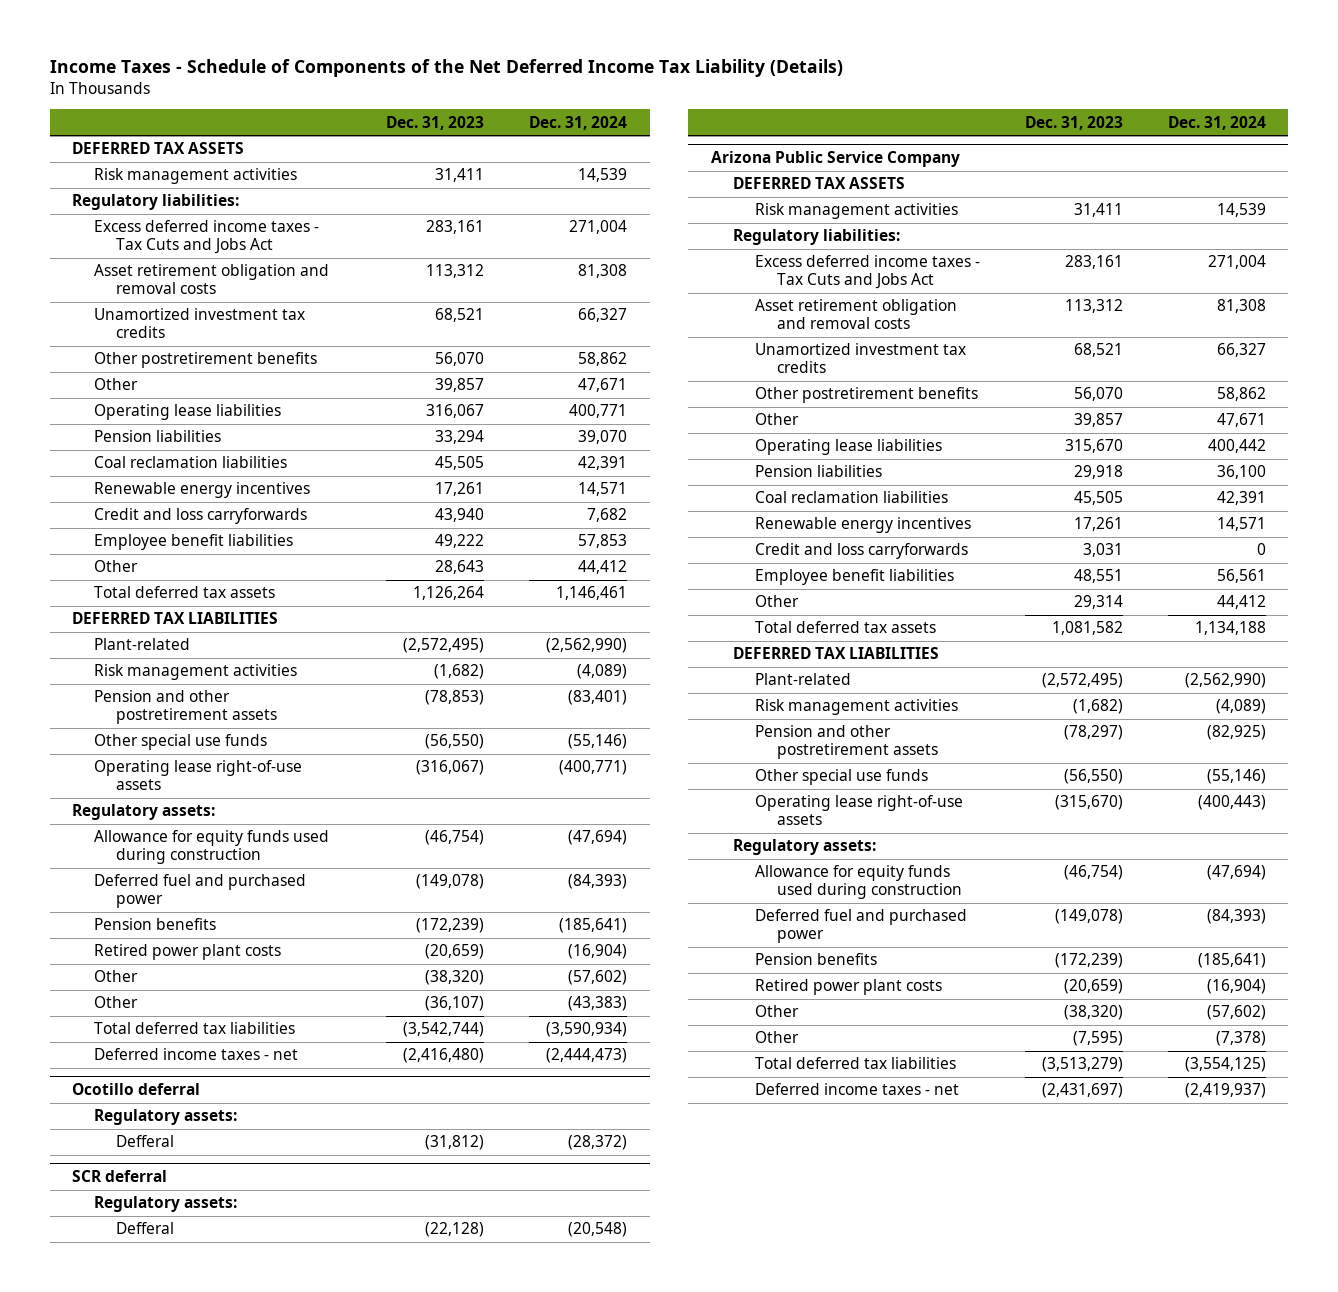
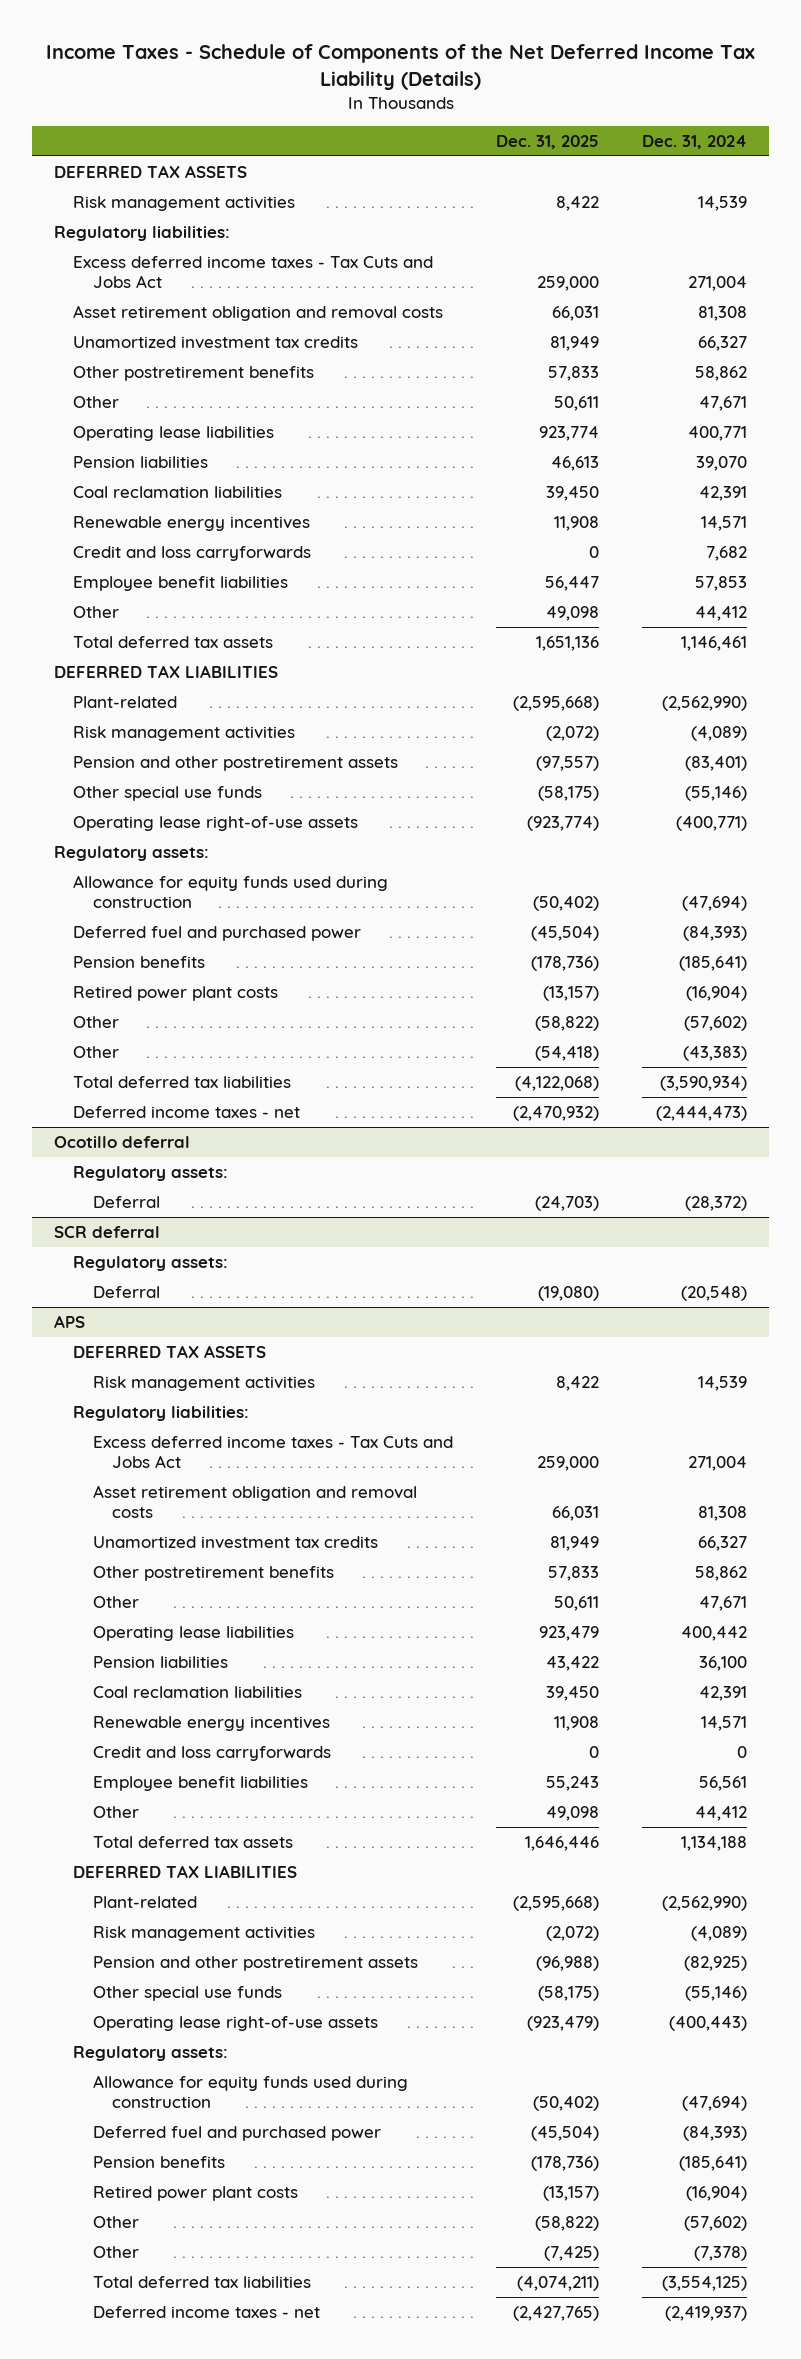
- | Dec. 31, 2023 | Dec. 31, 2024
+ | Dec. 31, 2025 | Dec. 31, 2024
@ Ocotillo deferral
- Defferal | (31,812) | (28,372)
+ Deferral | (24,703) | (28,372)
@ SCR deferral
- Defferal | (22,128) | (20,548)
- Arizona Public Service Company
@ SCR deferral
+ Deferral | (19,080) | (20,548)
+ APS

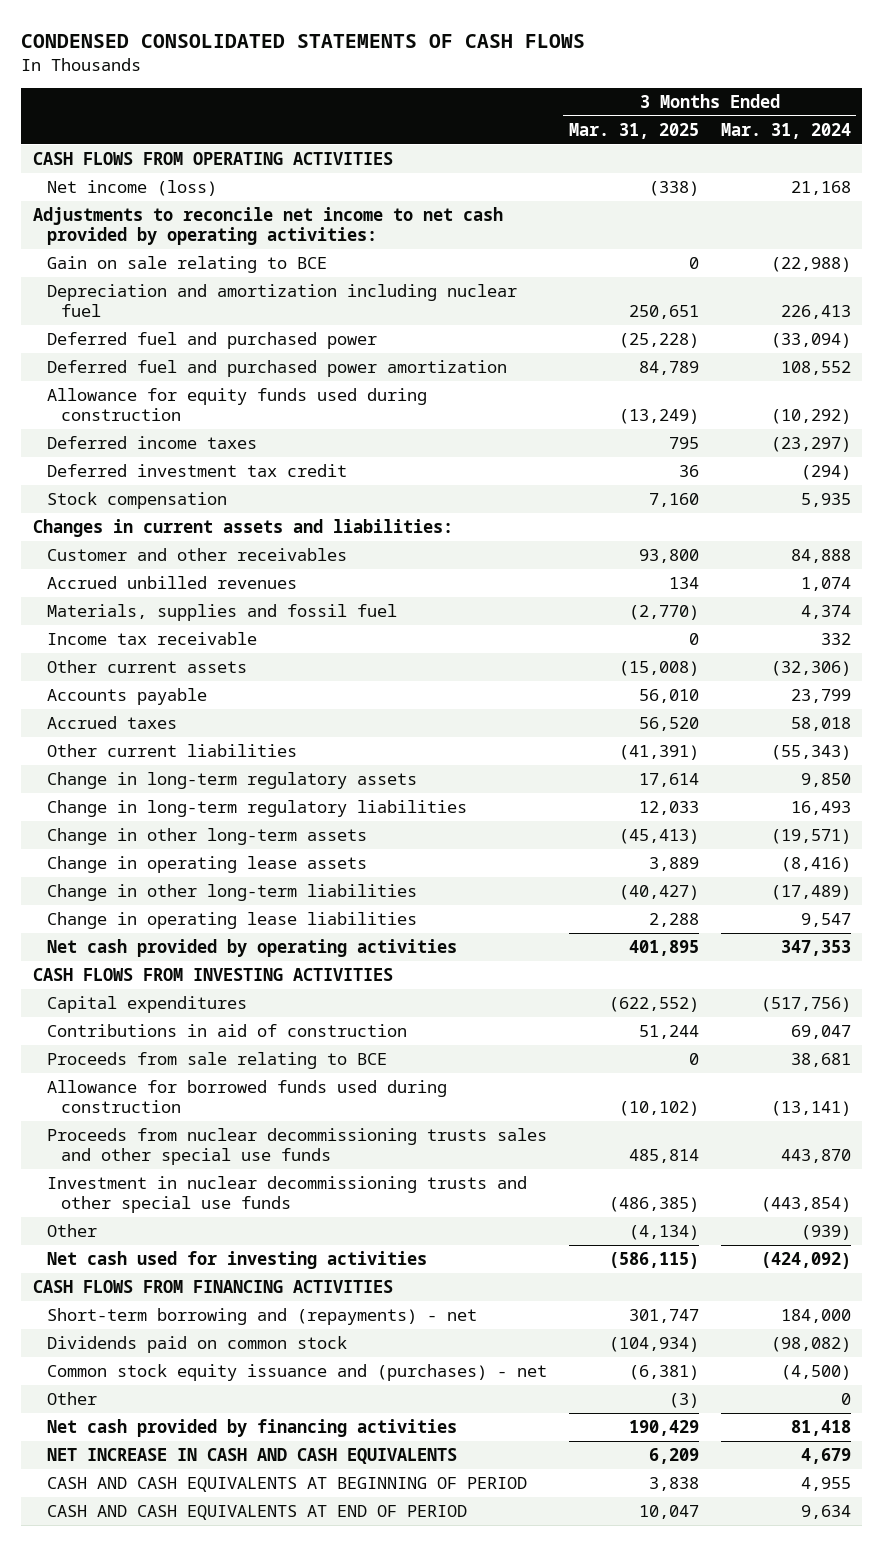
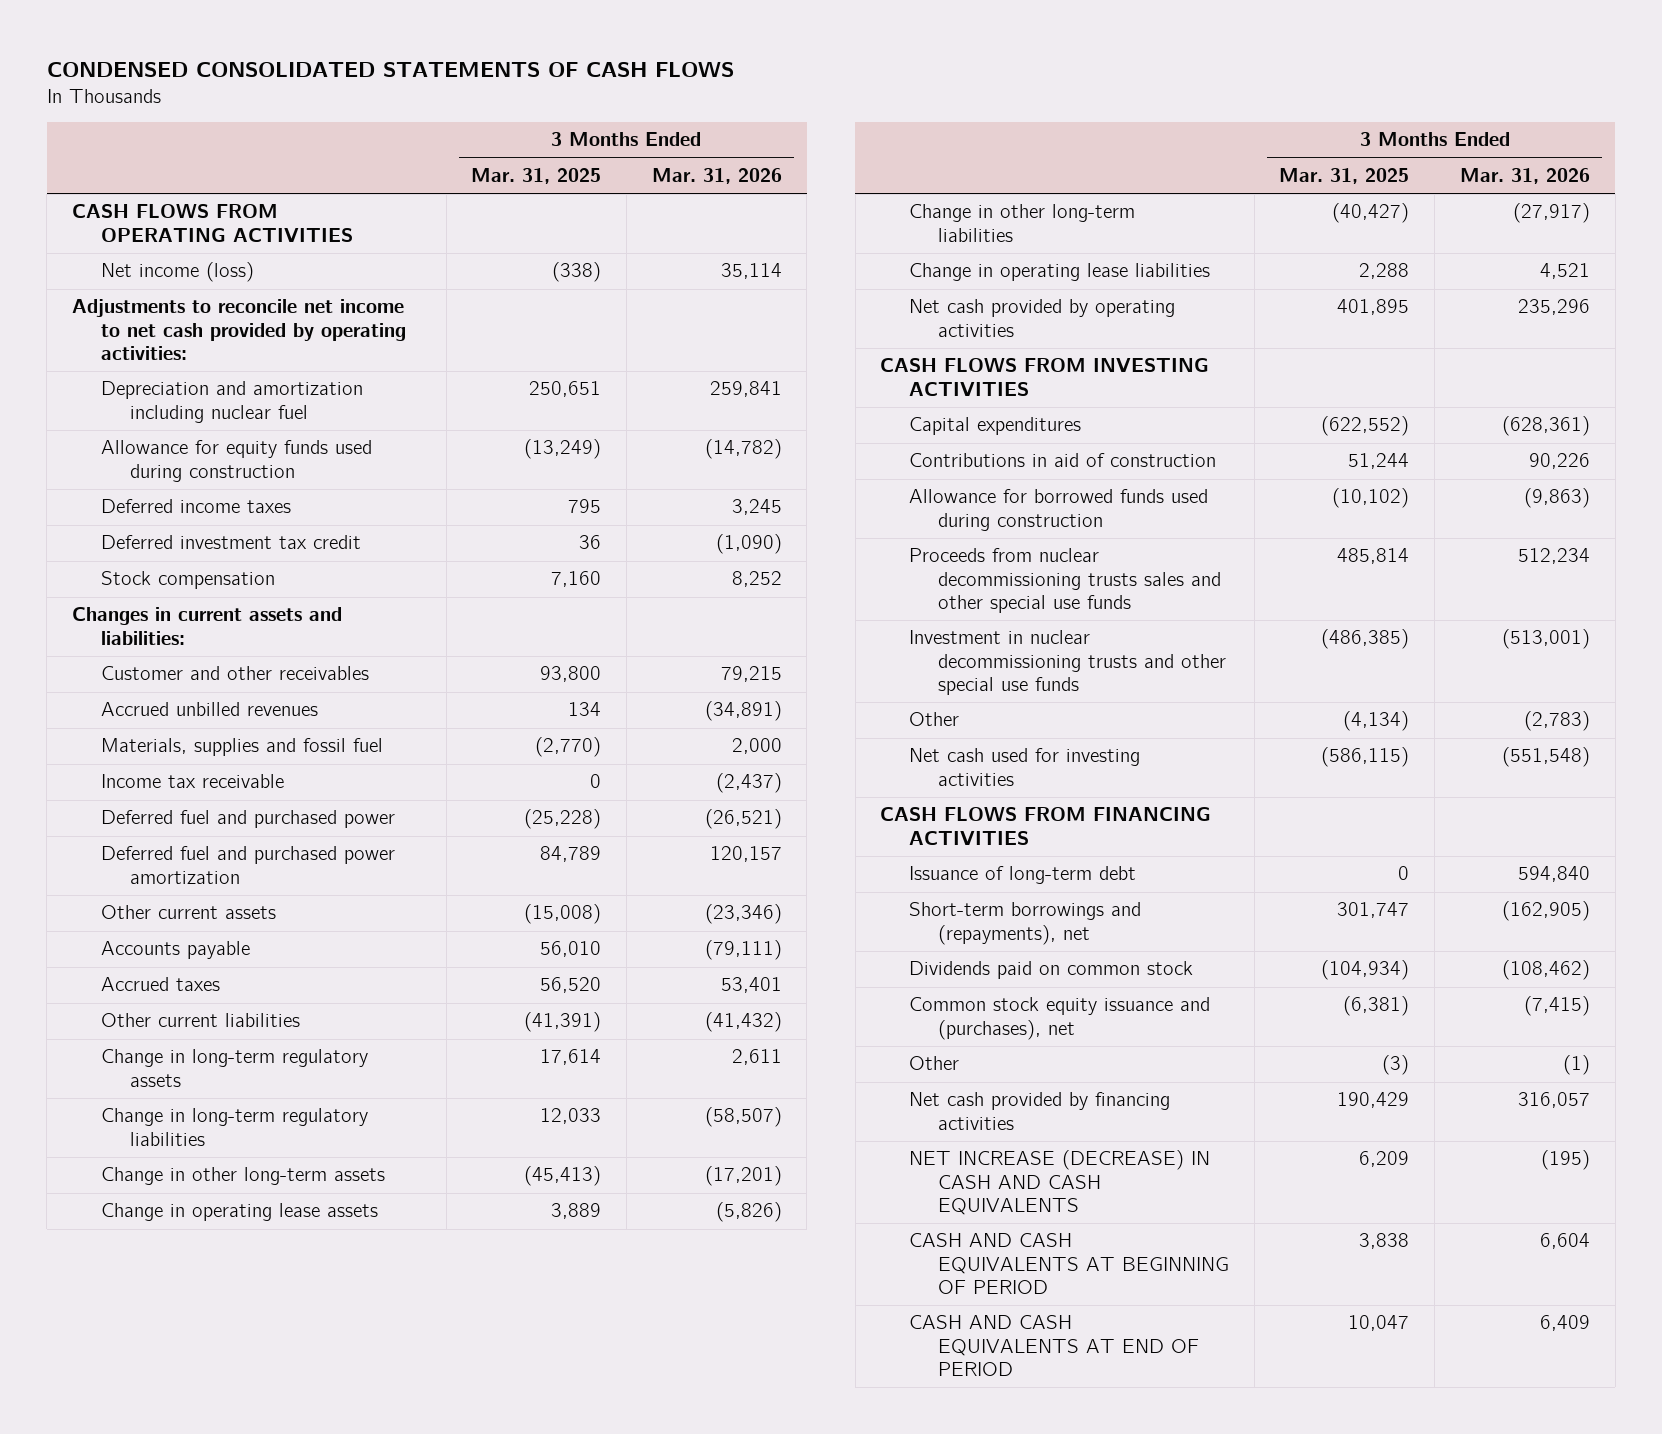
- | 3 Months Ended Mar. 31, 2025 | 3 Months Ended Mar. 31, 2024
+ | 3 Months Ended Mar. 31, 2025 | 3 Months Ended Mar. 31, 2026
- Gain on sale relating to BCE | 0 | (22,988)
moved down: Deferred fuel and purchased power | (25,228) | (26,521)
moved down: Deferred fuel and purchased power amortization | 84,789 | 120,157
- Proceeds from sale relating to BCE | 0 | 38,681
- Short-term borrowing and (repayments) - net | 301,747 | 184,000
+ Issuance of long-term debt | 0 | 594,840
+ Short-term borrowings and (repayments), net | 301,747 | (162,905)
- Common stock equity issuance and (purchases) - net | (6,381) | (4,500)
+ Common stock equity issuance and (purchases), net | (6,381) | (7,415)
- NET INCREASE IN CASH AND CASH EQUIVALENTS | 6,209 | 4,679
+ NET INCREASE (DECREASE) IN CASH AND CASH EQUIVALENTS | 6,209 | (195)

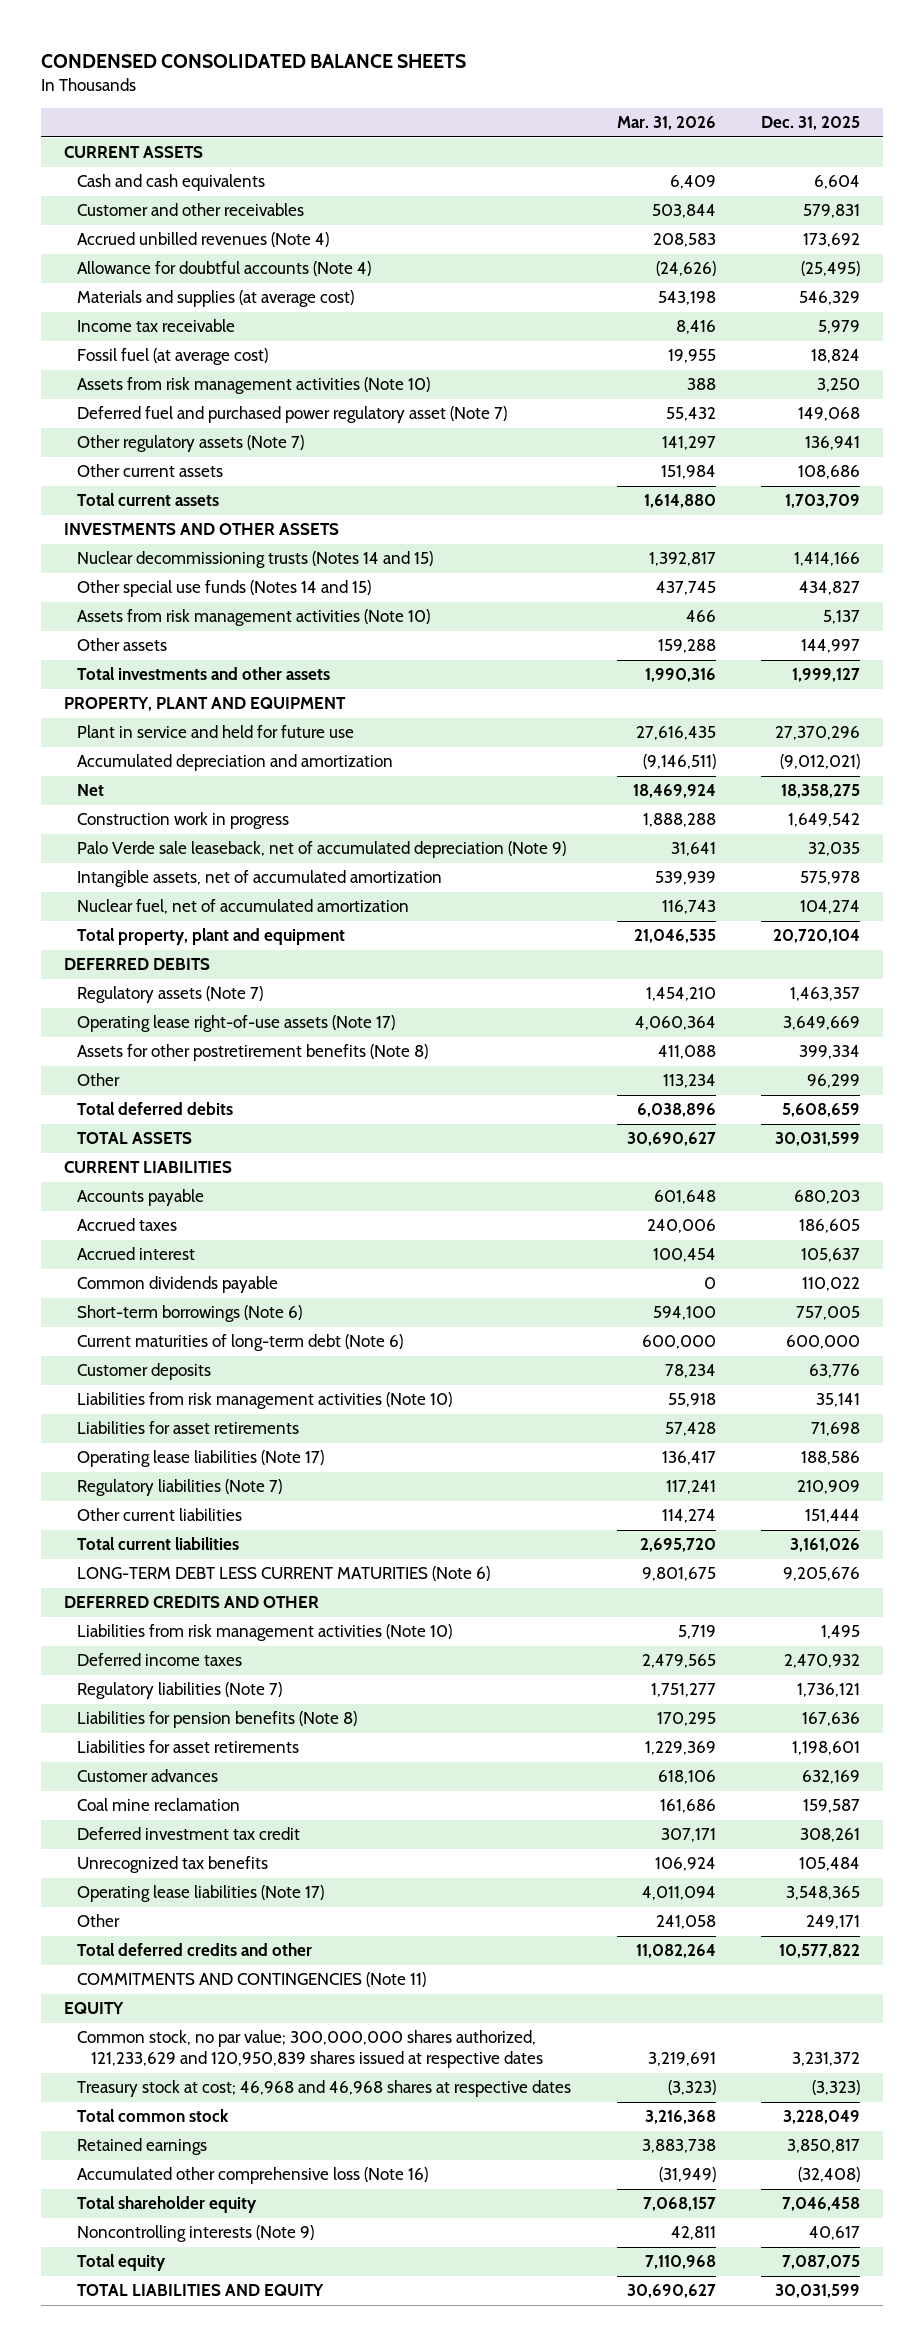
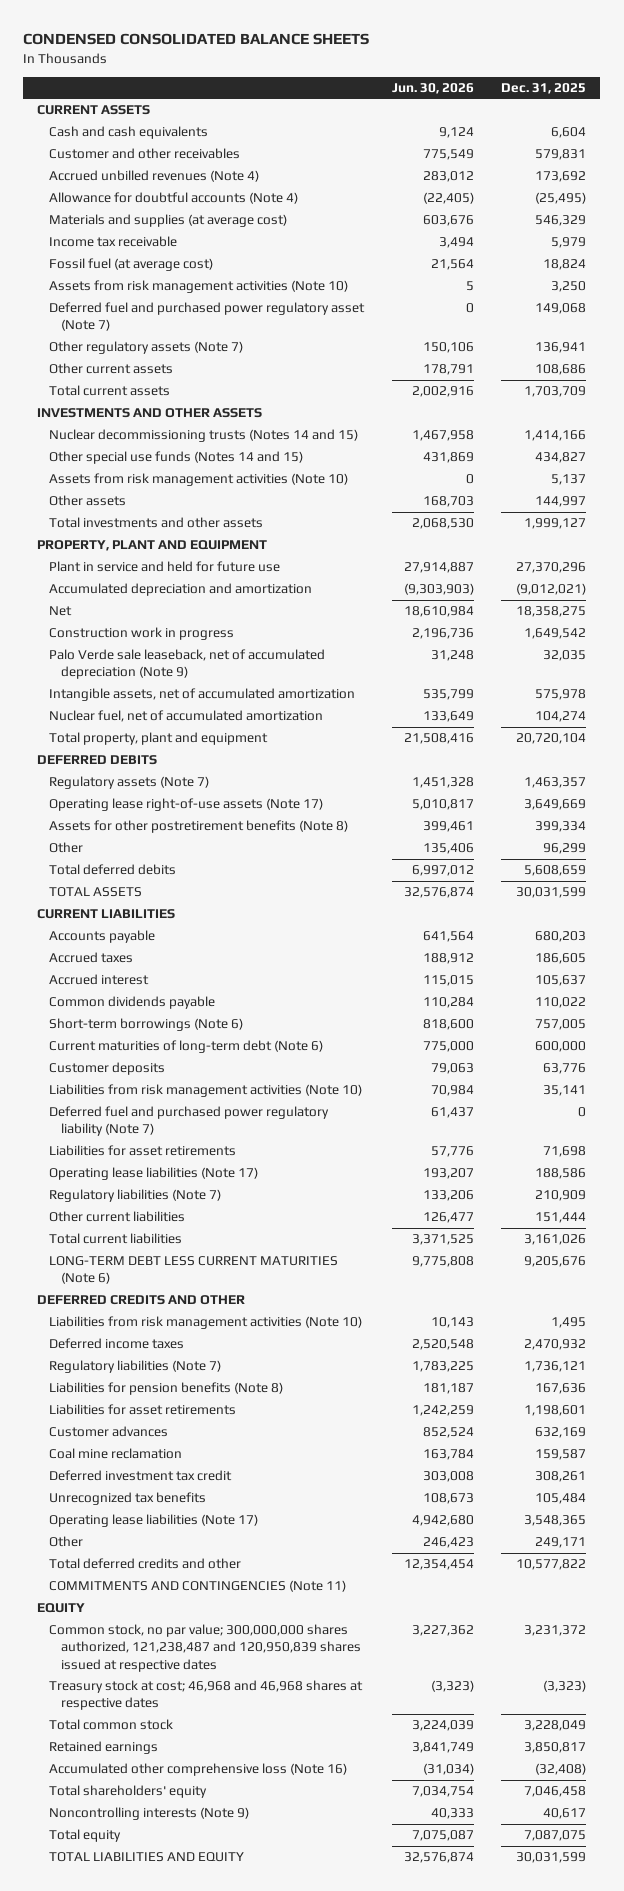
- | Mar. 31, 2026 | Dec. 31, 2025
+ | Jun. 30, 2026 | Dec. 31, 2025
+ Deferred fuel and purchased power regulatory liability (Note 7) | 61,437 | 0
- Common stock, no par value; 300,000,000 shares authorized, 121,233,629 and 120,950,839 shares issued at respective dates | 3,219,691 | 3,231,372
+ Common stock, no par value; 300,000,000 shares authorized, 121,238,487 and 120,950,839 shares issued at respective dates | 3,227,362 | 3,231,372
- Total shareholder equity | 7,068,157 | 7,046,458
+ Total shareholders' equity | 7,034,754 | 7,046,458

